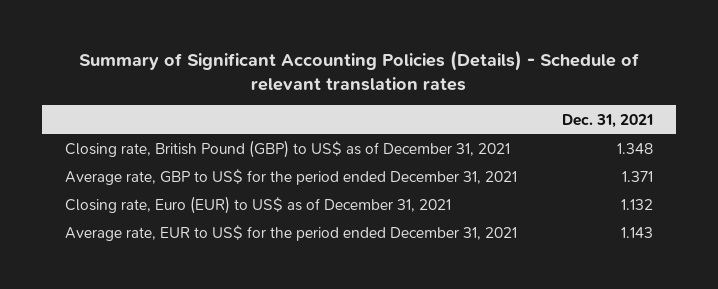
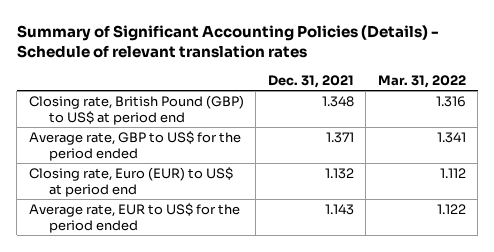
- | Dec. 31, 2021
+ | Dec. 31, 2021 | Mar. 31, 2022
- Closing rate, British Pound (GBP) to US$ as of December 31, 2021 | 1.348
- Average rate, GBP to US$ for the period ended December 31, 2021 | 1.371
- Closing rate, Euro (EUR) to US$ as of December 31, 2021 | 1.132
- Average rate, EUR to US$ for the period ended December 31, 2021 | 1.143
+ Closing rate, British Pound (GBP) to US$ at period end | 1.348 | 1.316
+ Average rate, GBP to US$ for the period ended | 1.371 | 1.341
+ Closing rate, Euro (EUR) to US$ at period end | 1.132 | 1.112
+ Average rate, EUR to US$ for the period ended | 1.143 | 1.122

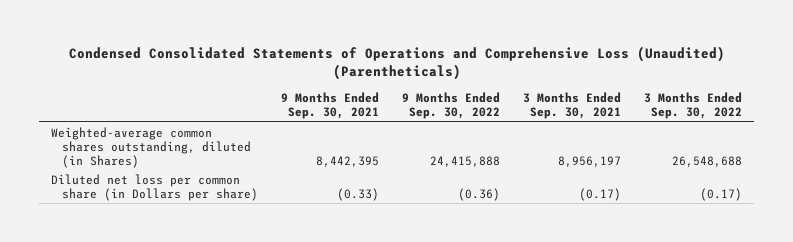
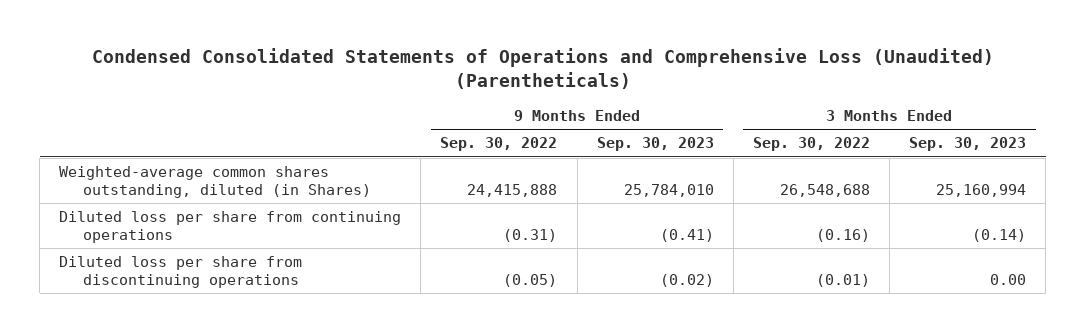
- | 9 Months Ended Sep. 30, 2021 | 9 Months Ended Sep. 30, 2022 | 3 Months Ended Sep. 30, 2021 | 3 Months Ended Sep. 30, 2022
+ | 9 Months Ended Sep. 30, 2022 | 9 Months Ended Sep. 30, 2023 | 3 Months Ended Sep. 30, 2022 | 3 Months Ended Sep. 30, 2023
- Diluted net loss per common share (in Dollars per share) | (0.33) | (0.36) | (0.17) | (0.17)
+ Diluted loss per share from continuing operations | (0.31) | (0.41) | (0.16) | (0.14)
+ Diluted loss per share from discontinuing operations | (0.05) | (0.02) | (0.01) | 0.00

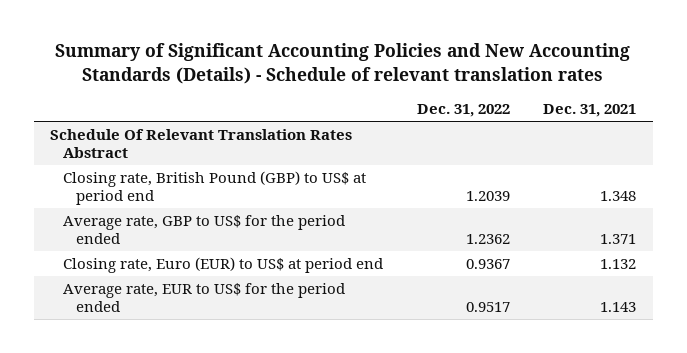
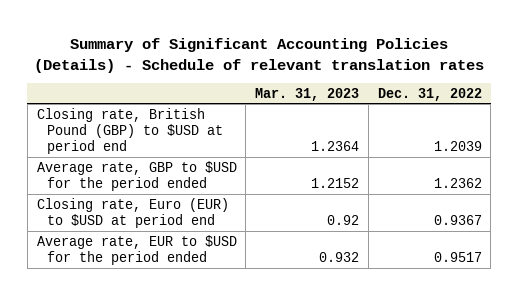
- Summary of Significant Accounting Policies and New Accounting Standards (Details) - Schedule of relevant translation rates
+ Summary of Significant Accounting Policies (Details) - Schedule of relevant translation rates
- | Dec. 31, 2022 | Dec. 31, 2021
+ | Mar. 31, 2023 | Dec. 31, 2022
- Schedule Of Relevant Translation Rates Abstract
- Closing rate, British Pound (GBP) to US$ at period end | 1.2039 | 1.348
- Average rate, GBP to US$ for the period ended | 1.2362 | 1.371
- Closing rate, Euro (EUR) to US$ at period end | 0.9367 | 1.132
- Average rate, EUR to US$ for the period ended | 0.9517 | 1.143
+ Closing rate, British Pound (GBP) to $USD at period end | 1.2364 | 1.2039
+ Average rate, GBP to $USD for the period ended | 1.2152 | 1.2362
+ Closing rate, Euro (EUR) to $USD at period end | 0.92 | 0.9367
+ Average rate, EUR to $USD for the period ended | 0.932 | 0.9517

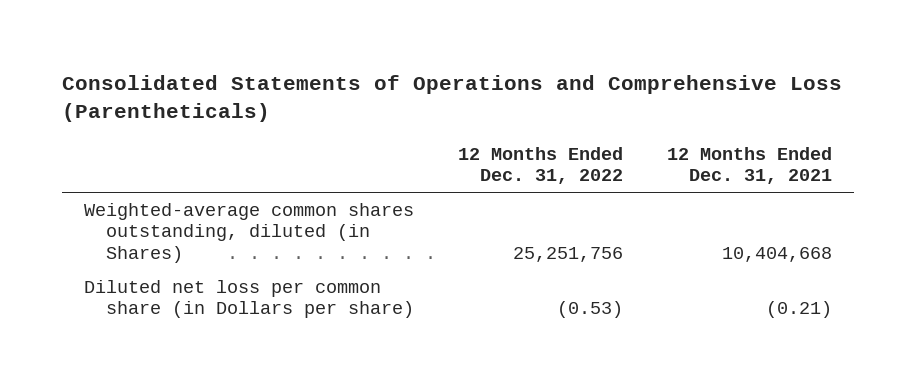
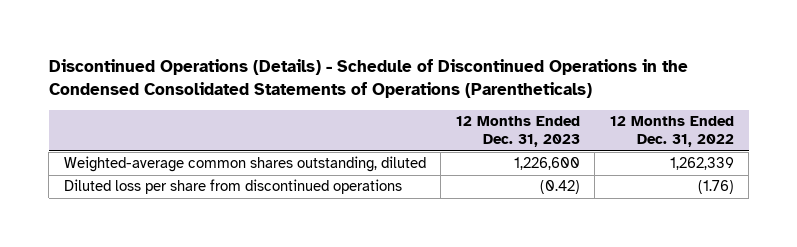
- Consolidated Statements of Operations and Comprehensive Loss (Parentheticals)
+ Discontinued Operations (Details) - Schedule of Discontinued Operations in the Condensed Consolidated Statements of Operations (Parentheticals)
- | 12 Months Ended Dec. 31, 2022 | 12 Months Ended Dec. 31, 2021
+ | 12 Months Ended Dec. 31, 2023 | 12 Months Ended Dec. 31, 2022
- Weighted-average common shares outstanding, diluted (in Shares) | 25,251,756 | 10,404,668
- Diluted net loss per common share (in Dollars per share) | (0.53) | (0.21)
+ Weighted-average common shares outstanding, diluted | 1,226,600 | 1,262,339
+ Diluted loss per share from discontinued operations | (0.42) | (1.76)

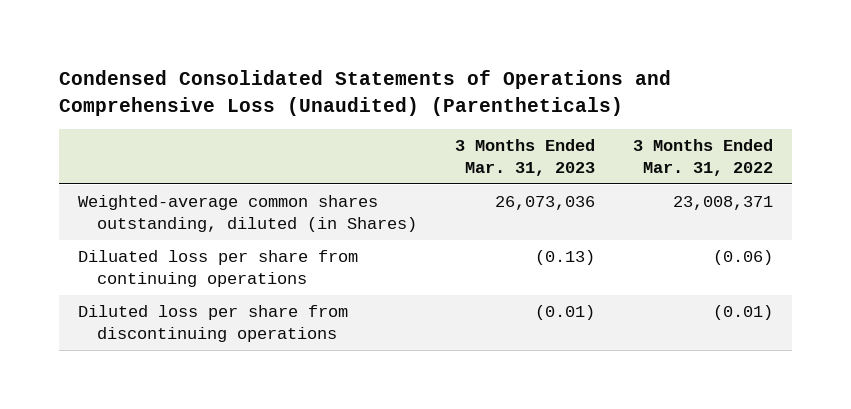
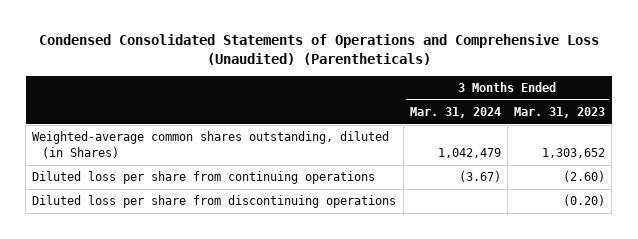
- | 3 Months Ended Mar. 31, 2023 | 3 Months Ended Mar. 31, 2022
+ | 3 Months Ended Mar. 31, 2024 | 3 Months Ended Mar. 31, 2023
- Weighted-average common shares outstanding, diluted (in Shares) | 26,073,036 | 23,008,371
- Diluated loss per share from continuing operations | (0.13) | (0.06)
- Diluted loss per share from discontinuing operations | (0.01) | (0.01)
+ Weighted-average common shares outstanding, diluted (in Shares) | 1,042,479 | 1,303,652
+ Diluted loss per share from continuing operations | (3.67) | (2.60)
+ Diluted loss per share from discontinuing operations | | (0.20)

